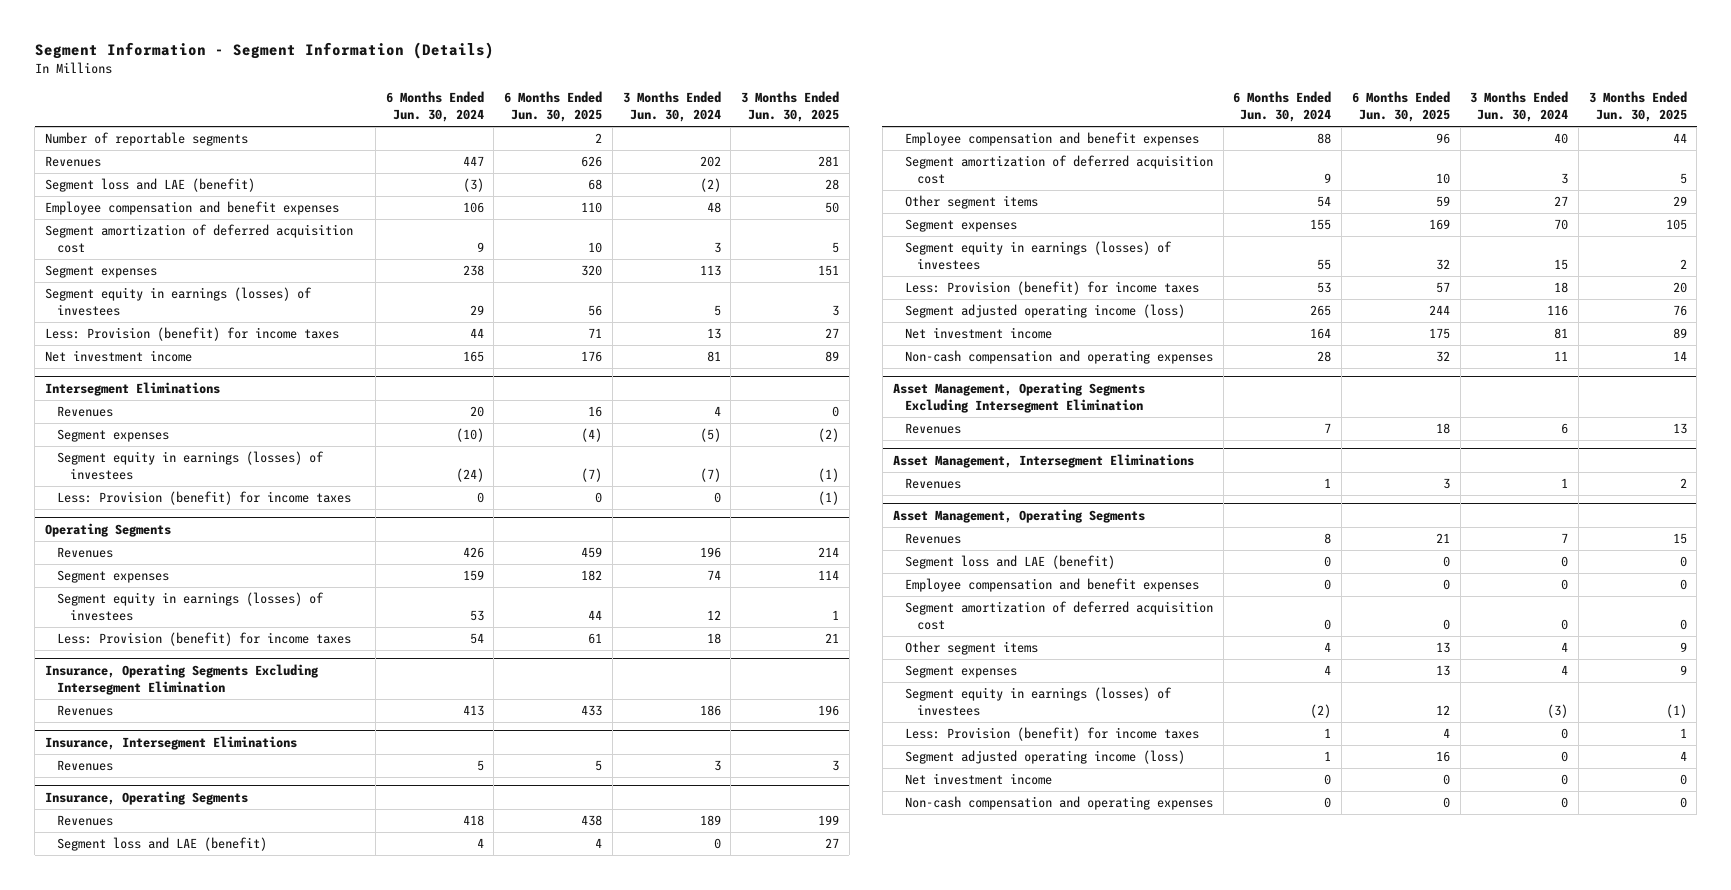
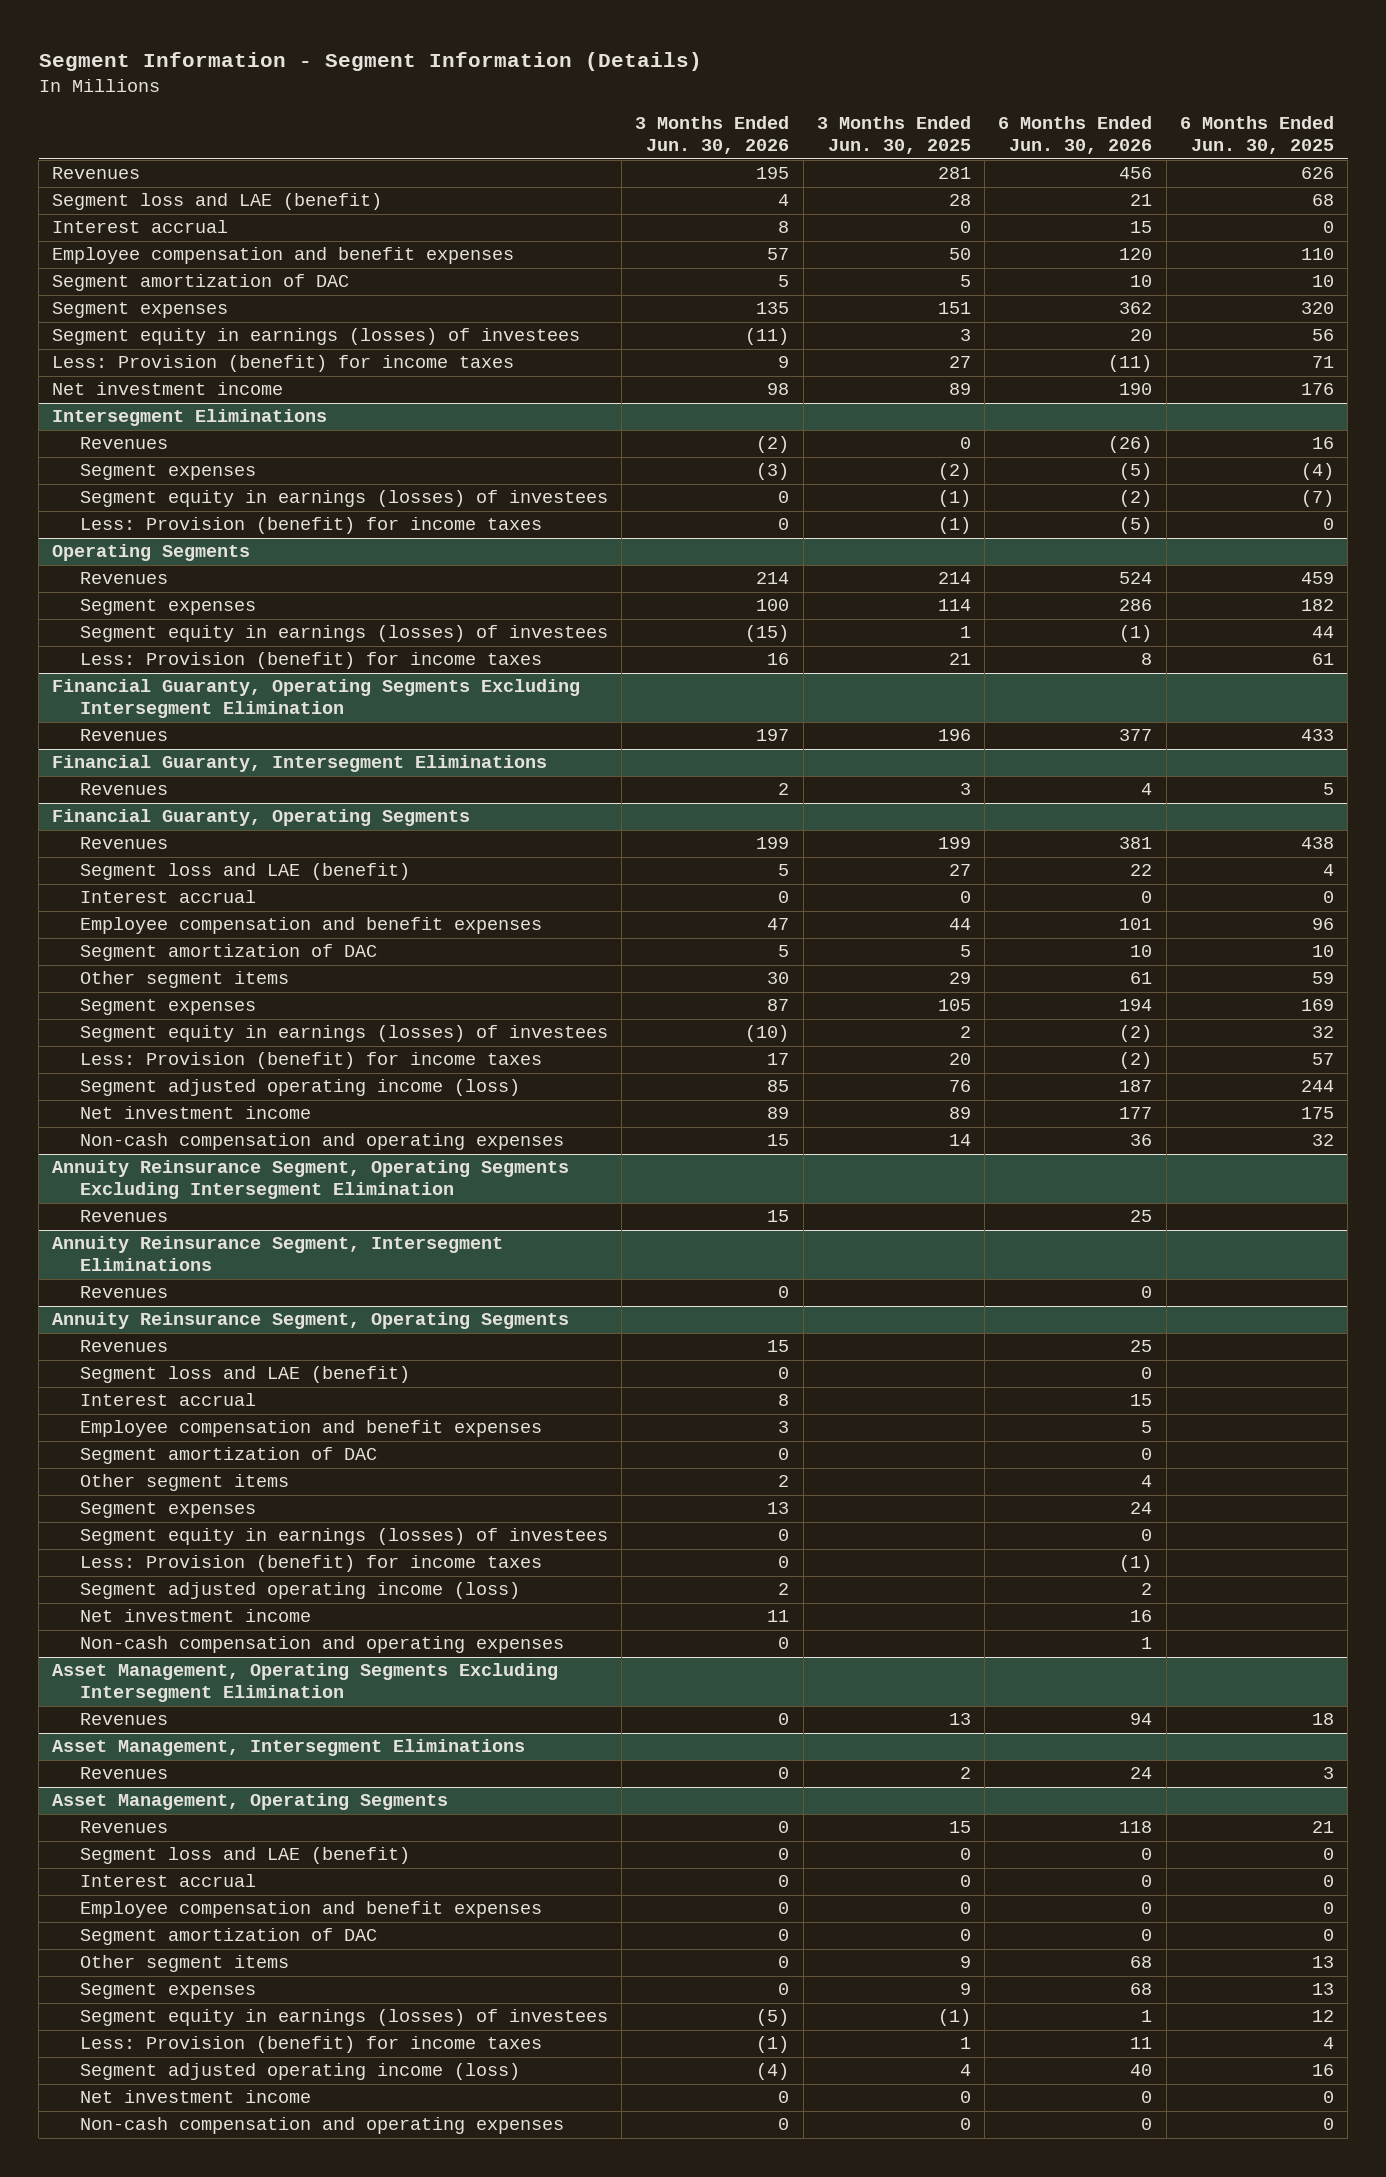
- | 6 Months Ended Jun. 30, 2024 | 6 Months Ended Jun. 30, 2025 | 3 Months Ended Jun. 30, 2024 | 3 Months Ended Jun. 30, 2025
+ | 3 Months Ended Jun. 30, 2026 | 3 Months Ended Jun. 30, 2025 | 6 Months Ended Jun. 30, 2026 | 6 Months Ended Jun. 30, 2025
- Number of reportable segments | | 2 | |
+ Interest accrual | 8 | 0 | 15 | 0
- Segment amortization of deferred acquisition cost | 9 | 10 | 3 | 5
+ Segment amortization of DAC | 5 | 5 | 10 | 10
- Insurance, Operating Segments Excluding Intersegment Elimination
+ Financial Guaranty, Operating Segments Excluding Intersegment Elimination
- Insurance, Intersegment Eliminations
+ Financial Guaranty, Intersegment Eliminations
- Insurance, Operating Segments
+ Financial Guaranty, Operating Segments
+ Interest accrual | 0 | 0 | 0 | 0
- Segment amortization of deferred acquisition cost | 9 | 10 | 3 | 5
+ Segment amortization of DAC | 5 | 5 | 10 | 10
+ Annuity Reinsurance Segment, Operating Segments Excluding Intersegment Elimination
+ Revenues | 15 | | 25 |
+ Annuity Reinsurance Segment, Intersegment Eliminations
+ Revenues | 0 | | 0 |
+ Annuity Reinsurance Segment, Operating Segments
+ Revenues | 15 | | 25 |
+ Segment loss and LAE (benefit) | 0 | | 0 |
+ Interest accrual | 8 | | 15 |
+ Employee compensation and benefit expenses | 3 | | 5 |
+ Segment amortization of DAC | 0 | | 0 |
+ Other segment items | 2 | | 4 |
+ Segment expenses | 13 | | 24 |
+ Segment equity in earnings (losses) of investees | 0 | | 0 |
+ Less: Provision (benefit) for income taxes | 0 | | (1) |
+ Segment adjusted operating income (loss) | 2 | | 2 |
+ Net investment income | 11 | | 16 |
+ Non-cash compensation and operating expenses | 0 | | 1 |
@ Asset Management, Operating Segments
+ Interest accrual | 0 | 0 | 0 | 0
- Segment amortization of deferred acquisition cost | 0 | 0 | 0 | 0
+ Segment amortization of DAC | 0 | 0 | 0 | 0

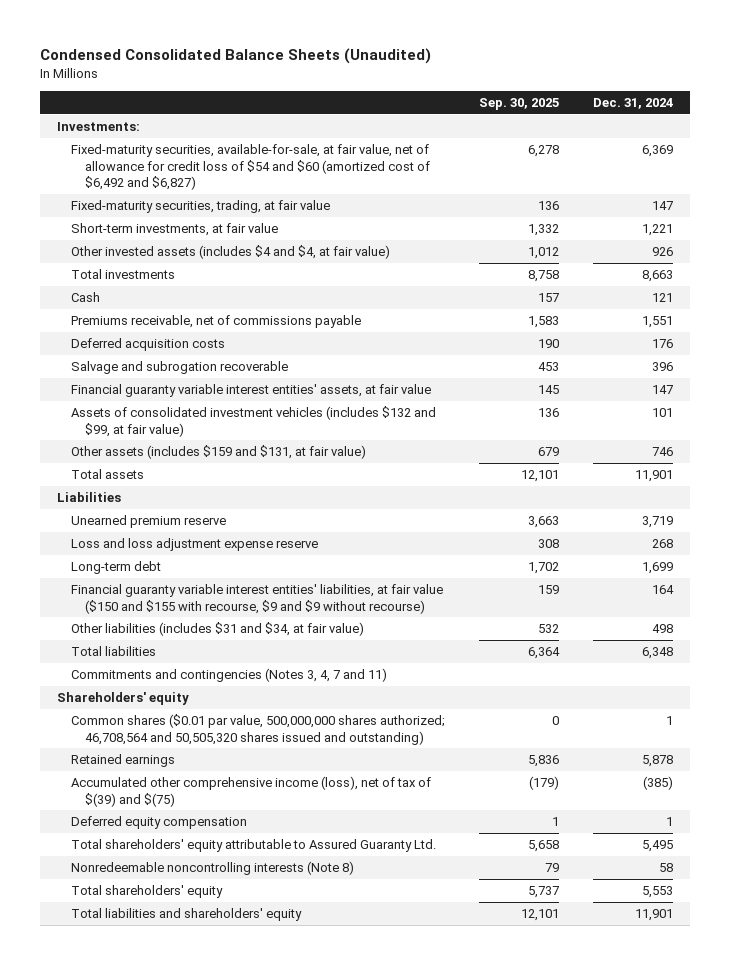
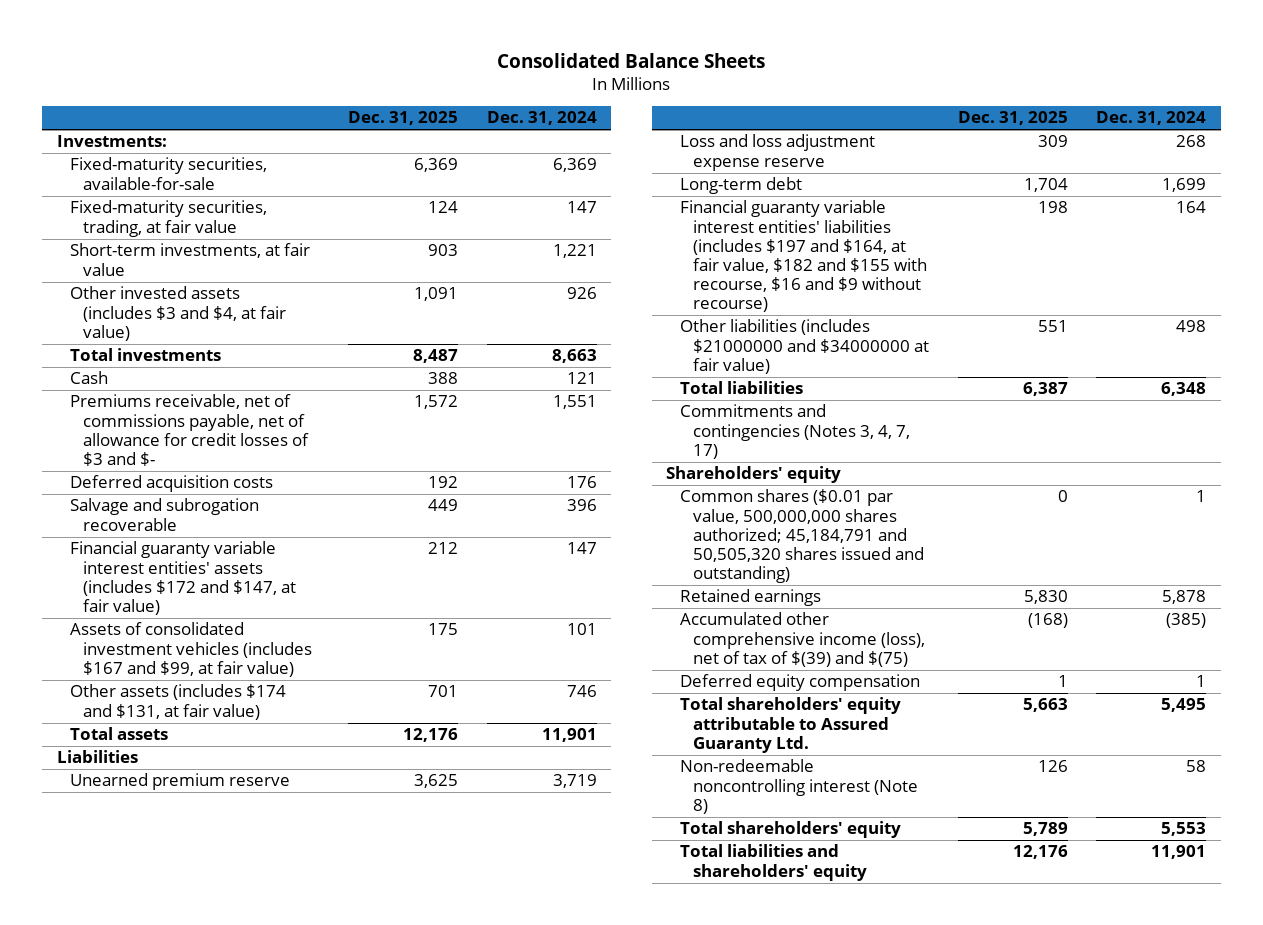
- Condensed Consolidated Balance Sheets (Unaudited)
+ Consolidated Balance Sheets
- | Sep. 30, 2025 | Dec. 31, 2024
+ | Dec. 31, 2025 | Dec. 31, 2024
- Fixed-maturity securities, available-for-sale, at fair value, net of allowance for credit loss of $54 and $60 (amortized cost of $6,492 and $6,827) | 6,278 | 6,369
+ Fixed-maturity securities, available-for-sale | 6,369 | 6,369
- Other invested assets (includes $4 and $4, at fair value) | 1,012 | 926
+ Other invested assets (includes $3 and $4, at fair value) | 1,091 | 926
- Premiums receivable, net of commissions payable | 1,583 | 1,551
+ Premiums receivable, net of commissions payable, net of allowance for credit losses of $3 and $- | 1,572 | 1,551
- Financial guaranty variable interest entities' assets, at fair value | 145 | 147
- Assets of consolidated investment vehicles (includes $132 and $99, at fair value) | 136 | 101
- Other assets (includes $159 and $131, at fair value) | 679 | 746
+ Financial guaranty variable interest entities' assets (includes $172 and $147, at fair value) | 212 | 147
+ Assets of consolidated investment vehicles (includes $167 and $99, at fair value) | 175 | 101
+ Other assets (includes $174 and $131, at fair value) | 701 | 746
- Financial guaranty variable interest entities' liabilities, at fair value ($150 and $155 with recourse, $9 and $9 without recourse) | 159 | 164
- Other liabilities (includes $31 and $34, at fair value) | 532 | 498
+ Financial guaranty variable interest entities' liabilities (includes $197 and $164, at fair value, $182 and $155 with recourse, $16 and $9 without recourse) | 198 | 164
+ Other liabilities (includes $21000000 and $34000000 at fair value) | 551 | 498
- Commitments and contingencies (Notes 3, 4, 7 and 11)
+ Commitments and contingencies (Notes 3, 4, 7, 17)
- Common shares ($0.01 par value, 500,000,000 shares authorized; 46,708,564 and 50,505,320 shares issued and outstanding) | 0 | 1
+ Common shares ($0.01 par value, 500,000,000 shares authorized; 45,184,791 and 50,505,320 shares issued and outstanding) | 0 | 1
- Nonredeemable noncontrolling interests (Note 8) | 79 | 58
+ Non-redeemable noncontrolling interest (Note 8) | 126 | 58

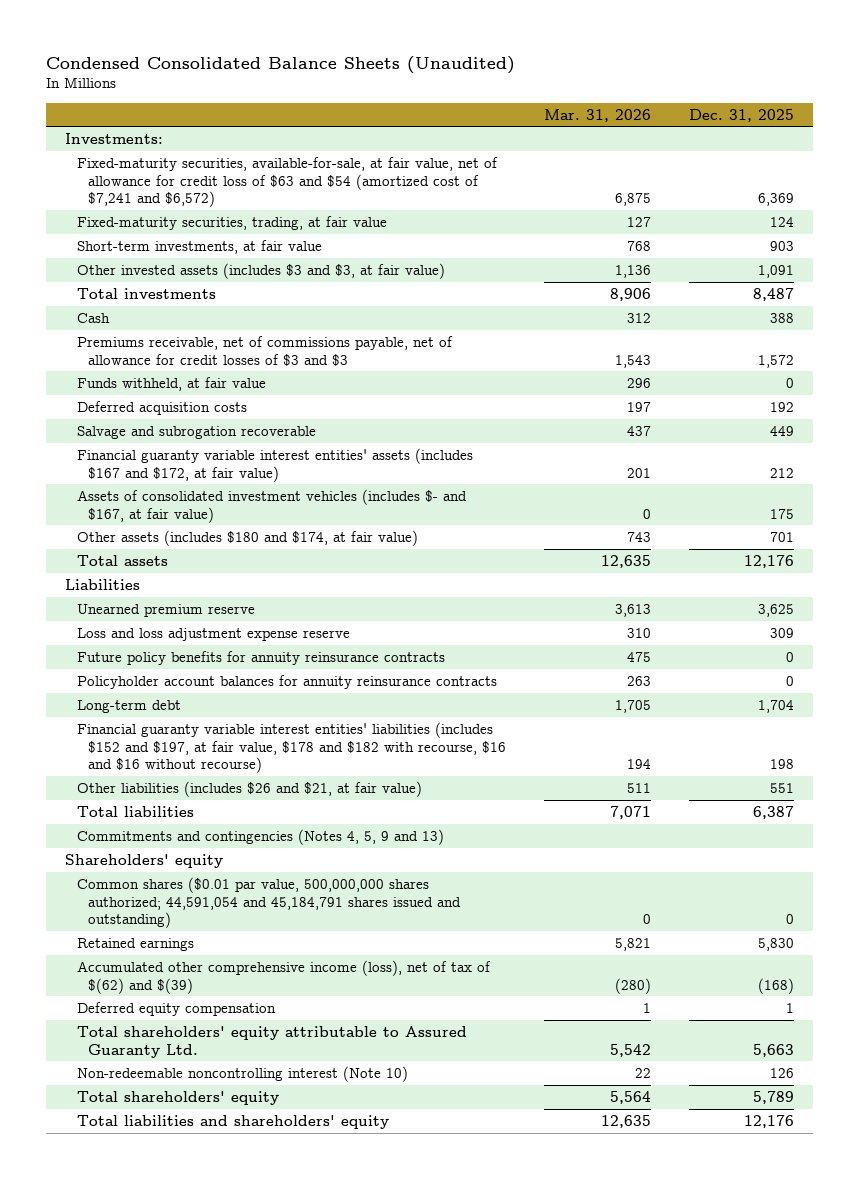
- Consolidated Balance Sheets
+ Condensed Consolidated Balance Sheets (Unaudited)
- | Dec. 31, 2025 | Dec. 31, 2024
+ | Mar. 31, 2026 | Dec. 31, 2025
- Fixed-maturity securities, available-for-sale | 6,369 | 6,369
+ Fixed-maturity securities, available-for-sale, at fair value, net of allowance for credit loss of $63 and $54 (amortized cost of $7,241 and $6,572) | 6,875 | 6,369
- Other invested assets (includes $3 and $4, at fair value) | 1,091 | 926
+ Other invested assets (includes $3 and $3, at fair value) | 1,136 | 1,091
- Premiums receivable, net of commissions payable, net of allowance for credit losses of $3 and $- | 1,572 | 1,551
+ Premiums receivable, net of commissions payable, net of allowance for credit losses of $3 and $3 | 1,543 | 1,572
+ Funds withheld, at fair value | 296 | 0
- Financial guaranty variable interest entities' assets (includes $172 and $147, at fair value) | 212 | 147
- Assets of consolidated investment vehicles (includes $167 and $99, at fair value) | 175 | 101
- Other assets (includes $174 and $131, at fair value) | 701 | 746
+ Financial guaranty variable interest entities' assets (includes $167 and $172, at fair value) | 201 | 212
+ Assets of consolidated investment vehicles (includes $- and $167, at fair value) | 0 | 175
+ Other assets (includes $180 and $174, at fair value) | 743 | 701
+ Future policy benefits for annuity reinsurance contracts | 475 | 0
+ Policyholder account balances for annuity reinsurance contracts | 263 | 0
- Financial guaranty variable interest entities' liabilities (includes $197 and $164, at fair value, $182 and $155 with recourse, $16 and $9 without recourse) | 198 | 164
- Other liabilities (includes $21000000 and $34000000 at fair value) | 551 | 498
+ Financial guaranty variable interest entities' liabilities (includes $152 and $197, at fair value, $178 and $182 with recourse, $16 and $16 without recourse) | 194 | 198
+ Other liabilities (includes $26 and $21, at fair value) | 511 | 551
- Commitments and contingencies (Notes 3, 4, 7, 17)
+ Commitments and contingencies (Notes 4, 5, 9 and 13)
- Common shares ($0.01 par value, 500,000,000 shares authorized; 45,184,791 and 50,505,320 shares issued and outstanding) | 0 | 1
+ Common shares ($0.01 par value, 500,000,000 shares authorized; 44,591,054 and 45,184,791 shares issued and outstanding) | 0 | 0
- Accumulated other comprehensive income (loss), net of tax of $(39) and $(75) | (168) | (385)
+ Accumulated other comprehensive income (loss), net of tax of $(62) and $(39) | (280) | (168)
- Non-redeemable noncontrolling interest (Note 8) | 126 | 58
+ Non-redeemable noncontrolling interest (Note 10) | 22 | 126

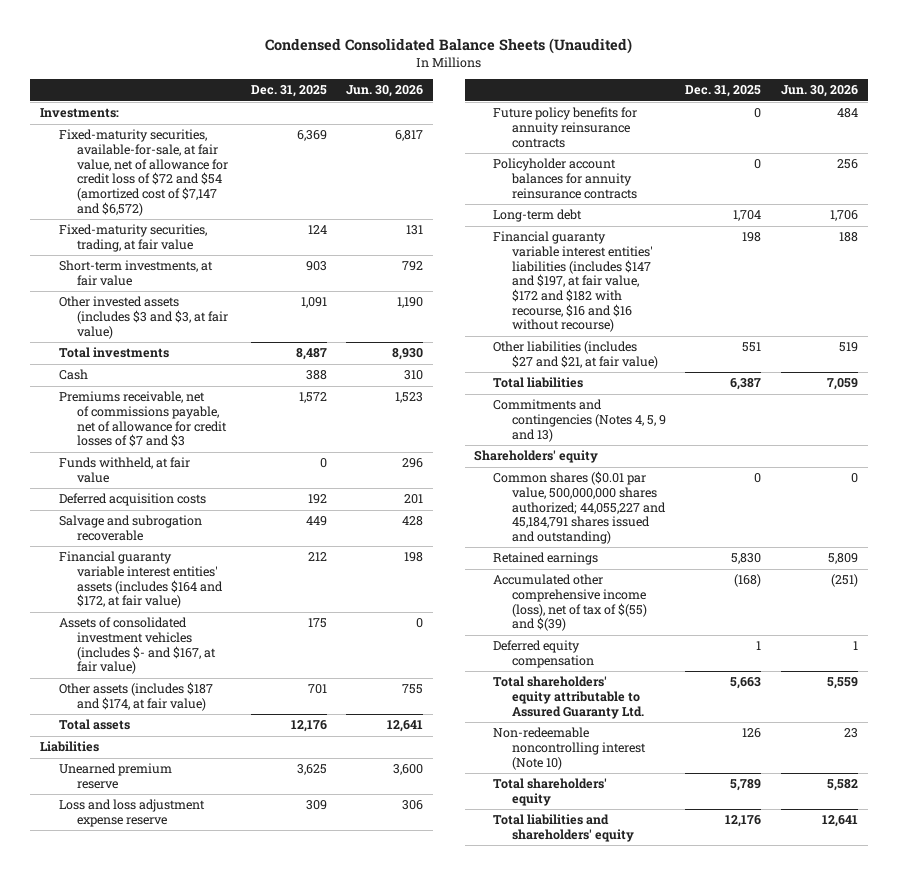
- | Mar. 31, 2026 | Dec. 31, 2025
+ | Dec. 31, 2025 | Jun. 30, 2026
- Fixed-maturity securities, available-for-sale, at fair value, net of allowance for credit loss of $63 and $54 (amortized cost of $7,241 and $6,572) | 6,875 | 6,369
+ Fixed-maturity securities, available-for-sale, at fair value, net of allowance for credit loss of $72 and $54 (amortized cost of $7,147 and $6,572) | 6,369 | 6,817
- Premiums receivable, net of commissions payable, net of allowance for credit losses of $3 and $3 | 1,543 | 1,572
+ Premiums receivable, net of commissions payable, net of allowance for credit losses of $7 and $3 | 1,572 | 1,523
- Financial guaranty variable interest entities' assets (includes $167 and $172, at fair value) | 201 | 212
+ Financial guaranty variable interest entities' assets (includes $164 and $172, at fair value) | 212 | 198
- Other assets (includes $180 and $174, at fair value) | 743 | 701
+ Other assets (includes $187 and $174, at fair value) | 701 | 755
- Financial guaranty variable interest entities' liabilities (includes $152 and $197, at fair value, $178 and $182 with recourse, $16 and $16 without recourse) | 194 | 198
- Other liabilities (includes $26 and $21, at fair value) | 511 | 551
+ Financial guaranty variable interest entities' liabilities (includes $147 and $197, at fair value, $172 and $182 with recourse, $16 and $16 without recourse) | 198 | 188
+ Other liabilities (includes $27 and $21, at fair value) | 551 | 519
- Common shares ($0.01 par value, 500,000,000 shares authorized; 44,591,054 and 45,184,791 shares issued and outstanding) | 0 | 0
+ Common shares ($0.01 par value, 500,000,000 shares authorized; 44,055,227 and 45,184,791 shares issued and outstanding) | 0 | 0
- Accumulated other comprehensive income (loss), net of tax of $(62) and $(39) | (280) | (168)
+ Accumulated other comprehensive income (loss), net of tax of $(55) and $(39) | (168) | (251)

